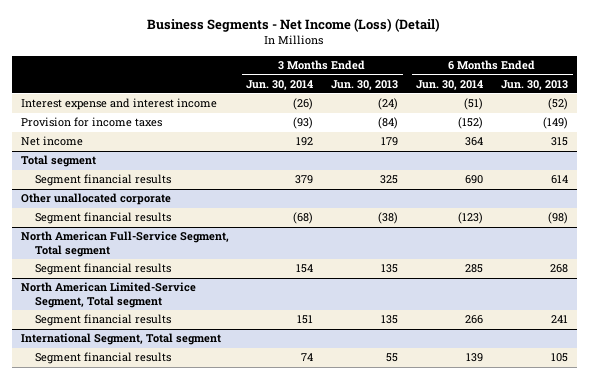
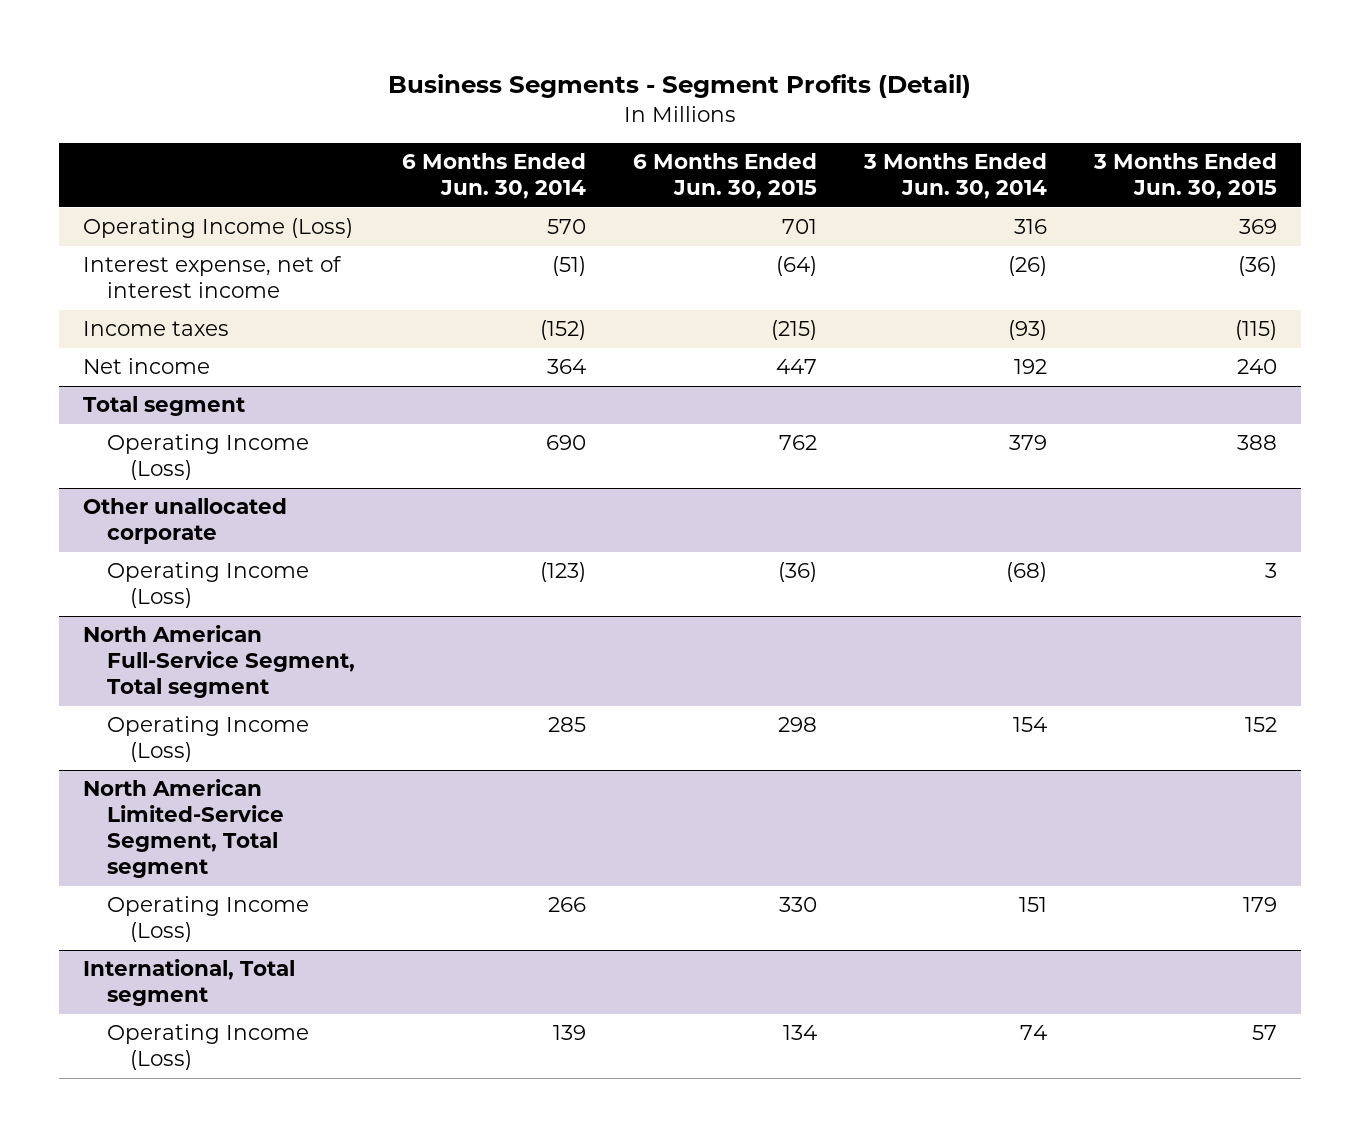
- Business Segments - Net Income (Loss) (Detail)
+ Business Segments - Segment Profits (Detail)
- | 3 Months Ended Jun. 30, 2014 | 3 Months Ended Jun. 30, 2013 | 6 Months Ended Jun. 30, 2014 | 6 Months Ended Jun. 30, 2013
+ | 6 Months Ended Jun. 30, 2014 | 6 Months Ended Jun. 30, 2015 | 3 Months Ended Jun. 30, 2014 | 3 Months Ended Jun. 30, 2015
- Interest expense and interest income | (26) | (24) | (51) | (52)
- Provision for income taxes | (93) | (84) | (152) | (149)
+ Operating Income (Loss) | 570 | 701 | 316 | 369
+ Interest expense, net of interest income | (51) | (64) | (26) | (36)
+ Income taxes | (152) | (215) | (93) | (115)
@ Total segment
- Segment financial results | 379 | 325 | 690 | 614
+ Operating Income (Loss) | 690 | 762 | 379 | 388
@ Other unallocated corporate
- Segment financial results | (68) | (38) | (123) | (98)
+ Operating Income (Loss) | (123) | (36) | (68) | 3
@ North American Full-Service Segment, Total segment
- Segment financial results | 154 | 135 | 285 | 268
+ Operating Income (Loss) | 285 | 298 | 154 | 152
@ North American Limited-Service Segment, Total segment
- Segment financial results | 151 | 135 | 266 | 241
- International Segment, Total segment
- Segment financial results | 74 | 55 | 139 | 105
@ North American Limited-Service Segment, Total segment
+ Operating Income (Loss) | 266 | 330 | 151 | 179
+ International, Total segment
+ Operating Income (Loss) | 139 | 134 | 74 | 57

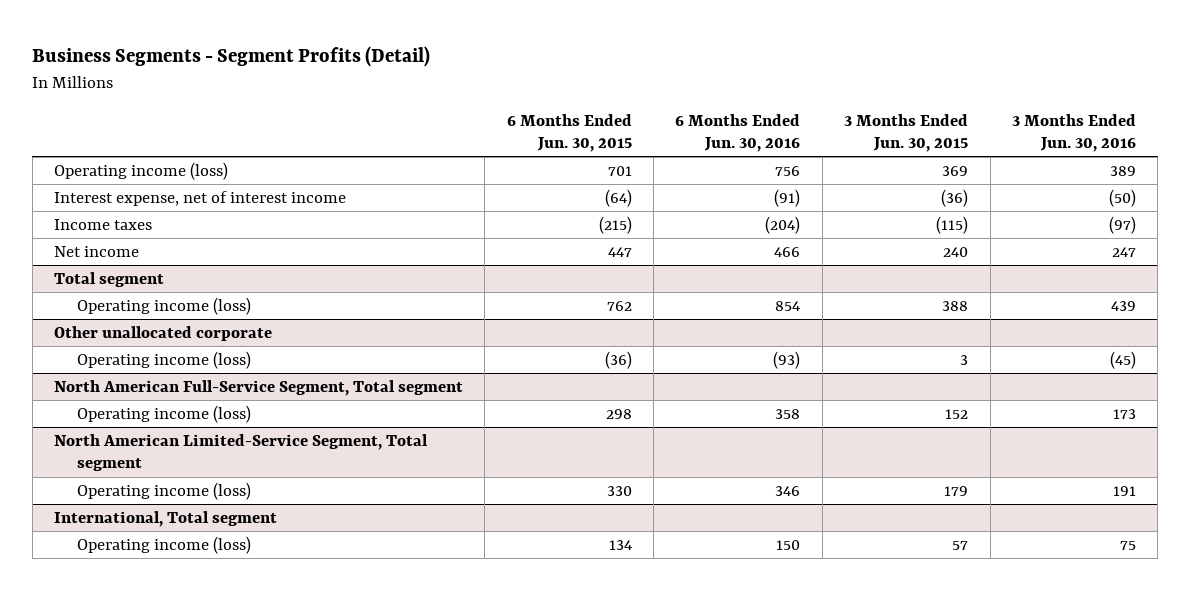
- | 6 Months Ended Jun. 30, 2014 | 6 Months Ended Jun. 30, 2015 | 3 Months Ended Jun. 30, 2014 | 3 Months Ended Jun. 30, 2015
+ | 6 Months Ended Jun. 30, 2015 | 6 Months Ended Jun. 30, 2016 | 3 Months Ended Jun. 30, 2015 | 3 Months Ended Jun. 30, 2016
- Operating Income (Loss) | 570 | 701 | 316 | 369
+ Operating income (loss) | 701 | 756 | 369 | 389
@ Total segment
- Operating Income (Loss) | 690 | 762 | 379 | 388
+ Operating income (loss) | 762 | 854 | 388 | 439
@ Other unallocated corporate
- Operating Income (Loss) | (123) | (36) | (68) | 3
+ Operating income (loss) | (36) | (93) | 3 | (45)
@ North American Full-Service Segment, Total segment
- Operating Income (Loss) | 285 | 298 | 154 | 152
+ Operating income (loss) | 298 | 358 | 152 | 173
@ North American Limited-Service Segment, Total segment
- Operating Income (Loss) | 266 | 330 | 151 | 179
+ Operating income (loss) | 330 | 346 | 179 | 191
@ International, Total segment
- Operating Income (Loss) | 139 | 134 | 74 | 57
+ Operating income (loss) | 134 | 150 | 57 | 75

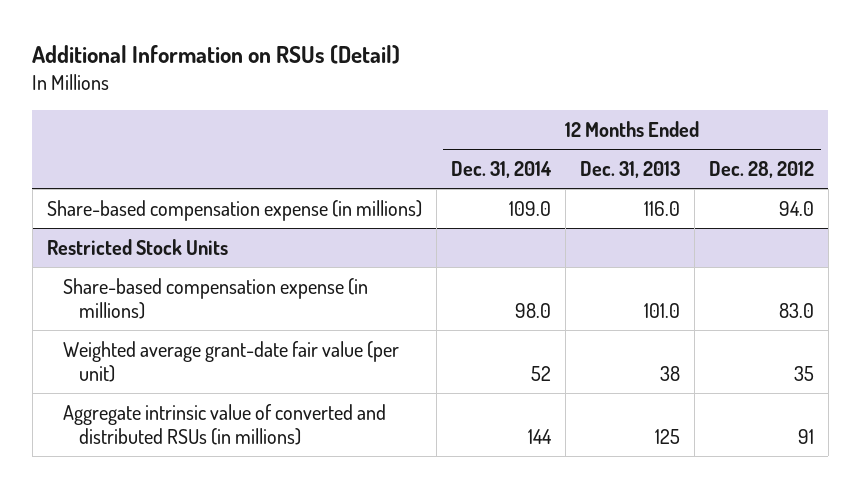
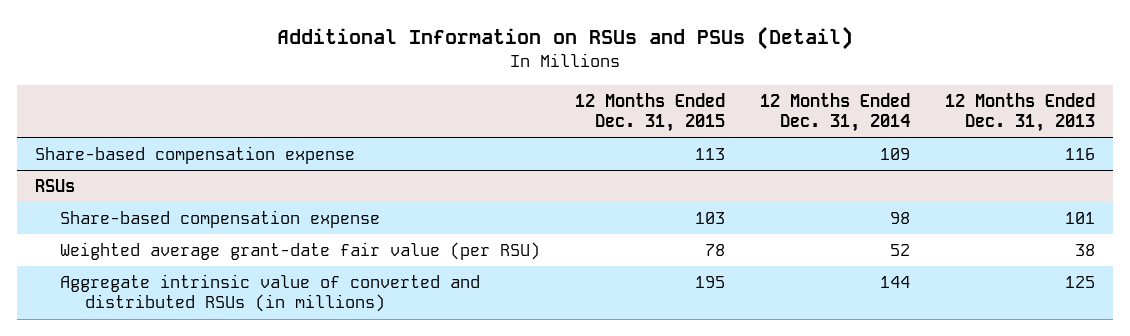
- Additional Information on RSUs (Detail)
+ Additional Information on RSUs and PSUs (Detail)
- | 12 Months Ended Dec. 31, 2014 | 12 Months Ended Dec. 31, 2013 | 12 Months Ended Dec. 28, 2012
+ | 12 Months Ended Dec. 31, 2015 | 12 Months Ended Dec. 31, 2014 | 12 Months Ended Dec. 31, 2013
- Share-based compensation expense (in millions) | 109.0 | 116.0 | 94.0
- Restricted Stock Units
- Share-based compensation expense (in millions) | 98.0 | 101.0 | 83.0
- Weighted average grant-date fair value (per unit) | 52 | 38 | 35
+ Share-based compensation expense | 113 | 109 | 116
+ RSUs
+ Share-based compensation expense | 103 | 98 | 101
+ Weighted average grant-date fair value (per RSU) | 78 | 52 | 38

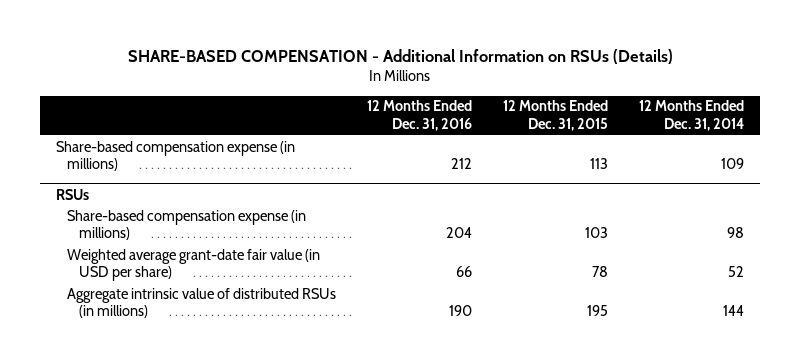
- Additional Information on RSUs and PSUs (Detail)
+ SHARE-BASED COMPENSATION - Additional Information on RSUs (Details)
- | 12 Months Ended Dec. 31, 2015 | 12 Months Ended Dec. 31, 2014 | 12 Months Ended Dec. 31, 2013
+ | 12 Months Ended Dec. 31, 2016 | 12 Months Ended Dec. 31, 2015 | 12 Months Ended Dec. 31, 2014
- Share-based compensation expense | 113 | 109 | 116
+ Share-based compensation expense (in millions) | 212 | 113 | 109
@ RSUs
- Share-based compensation expense | 103 | 98 | 101
- Weighted average grant-date fair value (per RSU) | 78 | 52 | 38
- Aggregate intrinsic value of converted and distributed RSUs (in millions) | 195 | 144 | 125
+ Share-based compensation expense (in millions) | 204 | 103 | 98
+ Weighted average grant-date fair value (in USD per share) | 66 | 78 | 52
+ Aggregate intrinsic value of distributed RSUs (in millions) | 190 | 195 | 144

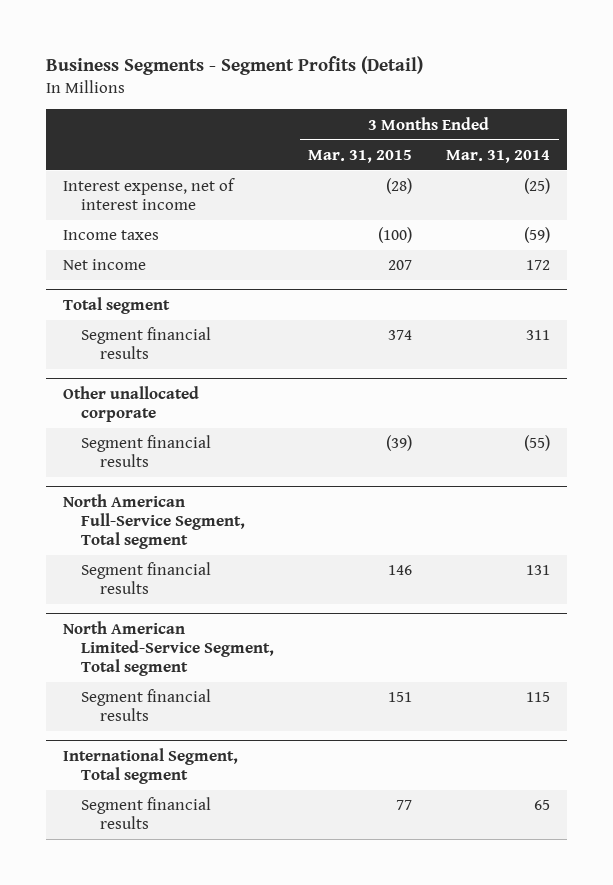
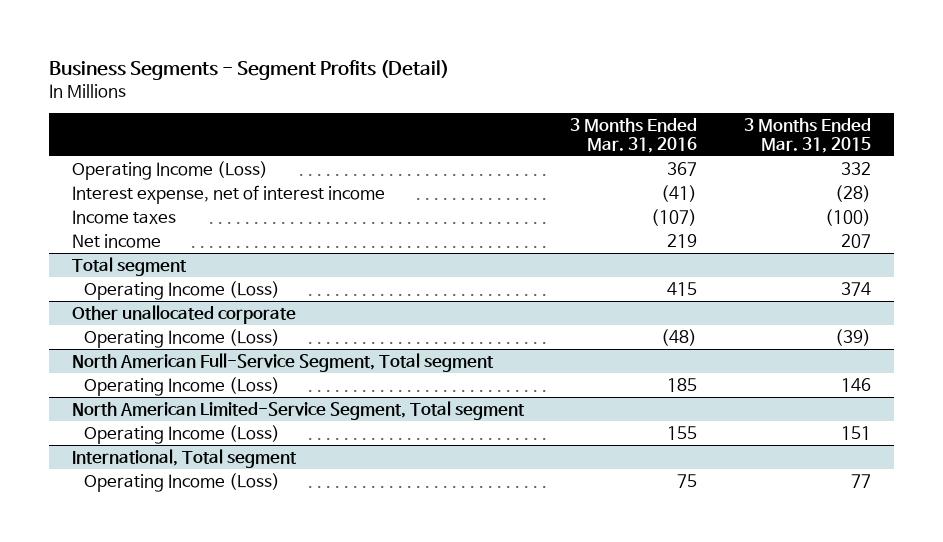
- | 3 Months Ended Mar. 31, 2015 | 3 Months Ended Mar. 31, 2014
+ | 3 Months Ended Mar. 31, 2016 | 3 Months Ended Mar. 31, 2015
+ Operating Income (Loss) | 367 | 332
@ Total segment
- Segment financial results | 374 | 311
+ Operating Income (Loss) | 415 | 374
@ Other unallocated corporate
- Segment financial results | (39) | (55)
+ Operating Income (Loss) | (48) | (39)
@ North American Full-Service Segment, Total segment
- Segment financial results | 146 | 131
+ Operating Income (Loss) | 185 | 146
@ North American Limited-Service Segment, Total segment
- Segment financial results | 151 | 115
- International Segment, Total segment
- Segment financial results | 77 | 65
@ North American Limited-Service Segment, Total segment
+ Operating Income (Loss) | 155 | 151
+ International, Total segment
+ Operating Income (Loss) | 75 | 77

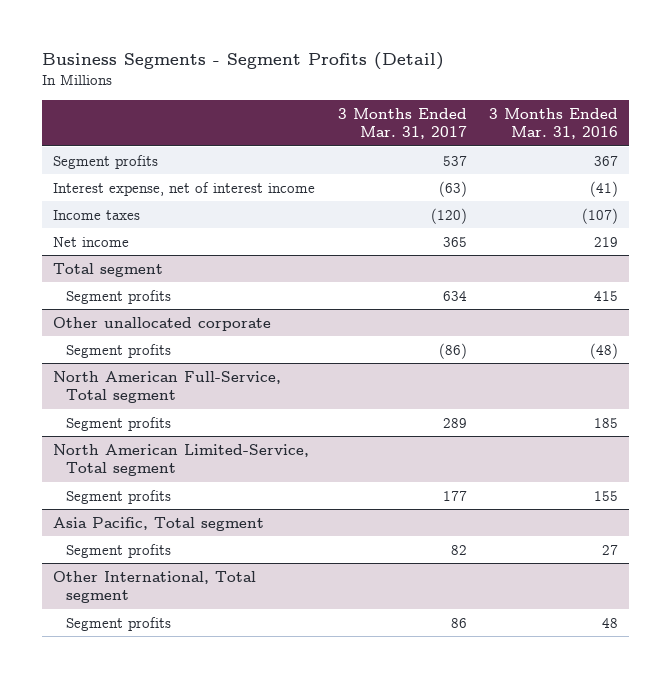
- | 3 Months Ended Mar. 31, 2016 | 3 Months Ended Mar. 31, 2015
+ | 3 Months Ended Mar. 31, 2017 | 3 Months Ended Mar. 31, 2016
- Operating Income (Loss) | 367 | 332
+ Segment profits | 537 | 367
@ Total segment
- Operating Income (Loss) | 415 | 374
+ Segment profits | 634 | 415
@ Other unallocated corporate
- Operating Income (Loss) | (48) | (39)
- North American Full-Service Segment, Total segment
- Operating Income (Loss) | 185 | 146
- North American Limited-Service Segment, Total segment
- Operating Income (Loss) | 155 | 151
- International, Total segment
- Operating Income (Loss) | 75 | 77
@ Other unallocated corporate
+ Segment profits | (86) | (48)
+ North American Full-Service, Total segment
+ Segment profits | 289 | 185
+ North American Limited-Service, Total segment
+ Segment profits | 177 | 155
+ Asia Pacific, Total segment
+ Segment profits | 82 | 27
+ Other International, Total segment
+ Segment profits | 86 | 48

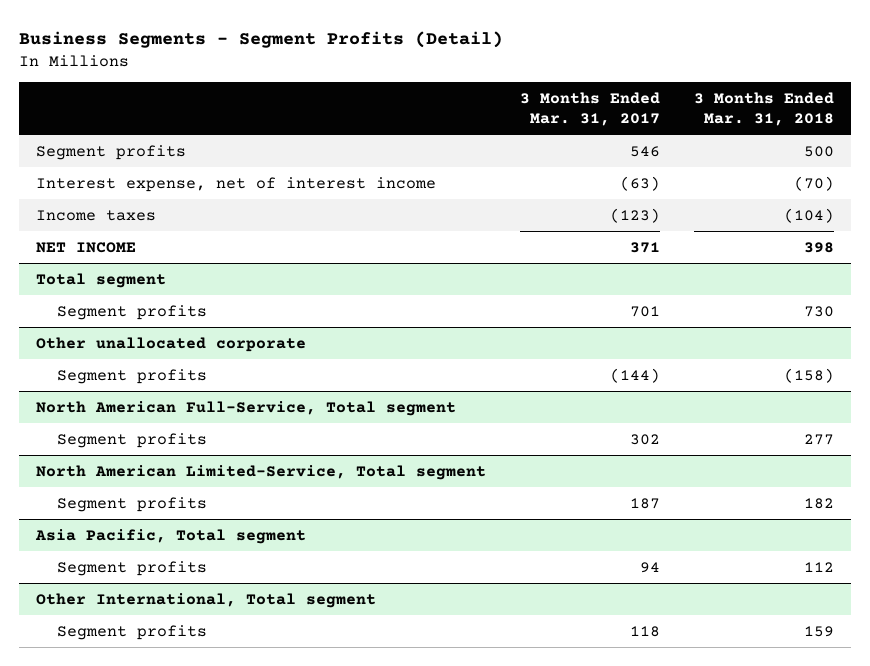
- | 3 Months Ended Mar. 31, 2017 | 3 Months Ended Mar. 31, 2016
+ | 3 Months Ended Mar. 31, 2017 | 3 Months Ended Mar. 31, 2018
- Segment profits | 537 | 367
+ Segment profits | 546 | 500
- Income taxes | (120) | (107)
- Net income | 365 | 219
+ Income taxes | (123) | (104)
+ NET INCOME | 371 | 398
@ Total segment
- Segment profits | 634 | 415
+ Segment profits | 701 | 730
@ Other unallocated corporate
- Segment profits | (86) | (48)
+ Segment profits | (144) | (158)
@ North American Full-Service, Total segment
- Segment profits | 289 | 185
+ Segment profits | 302 | 277
@ North American Limited-Service, Total segment
- Segment profits | 177 | 155
+ Segment profits | 187 | 182
@ Asia Pacific, Total segment
- Segment profits | 82 | 27
+ Segment profits | 94 | 112
@ Other International, Total segment
- Segment profits | 86 | 48
+ Segment profits | 118 | 159

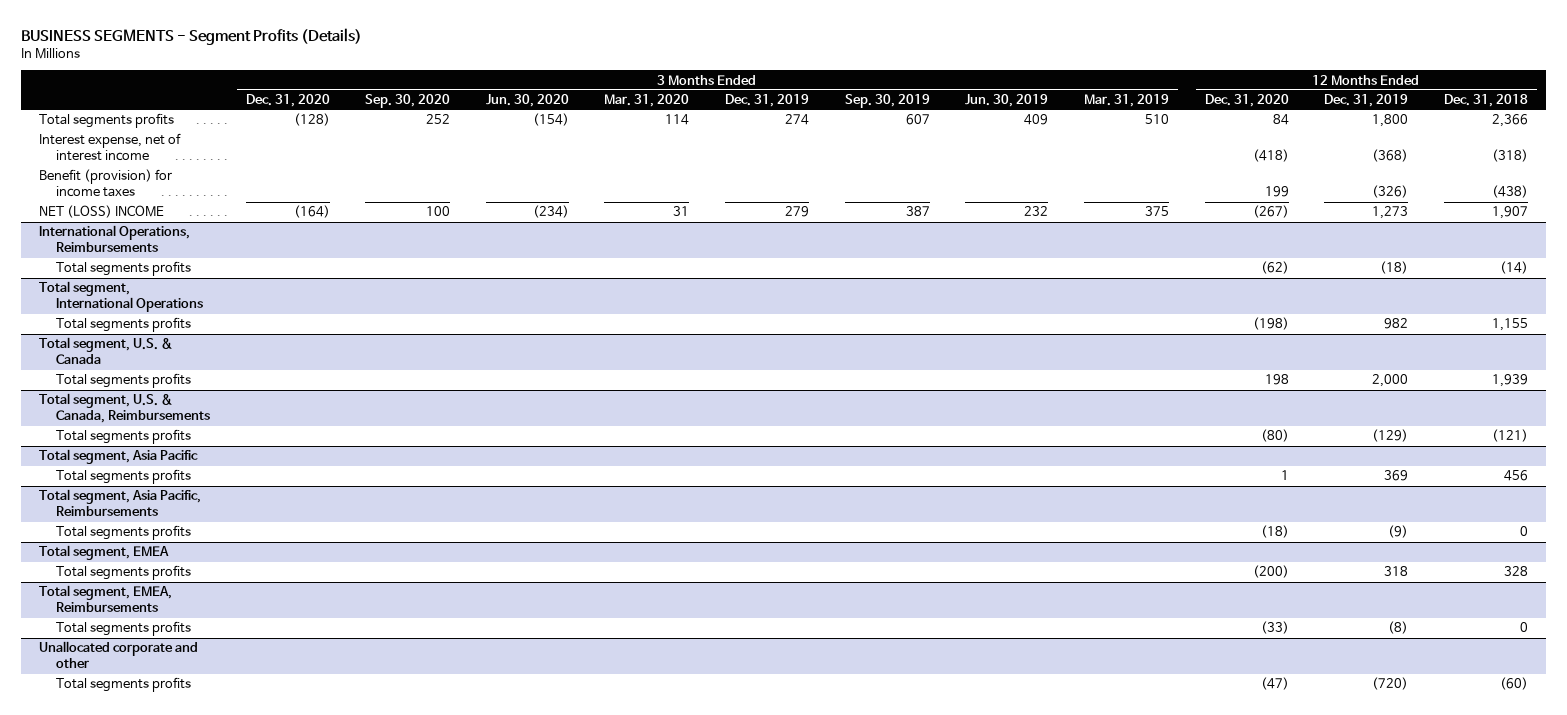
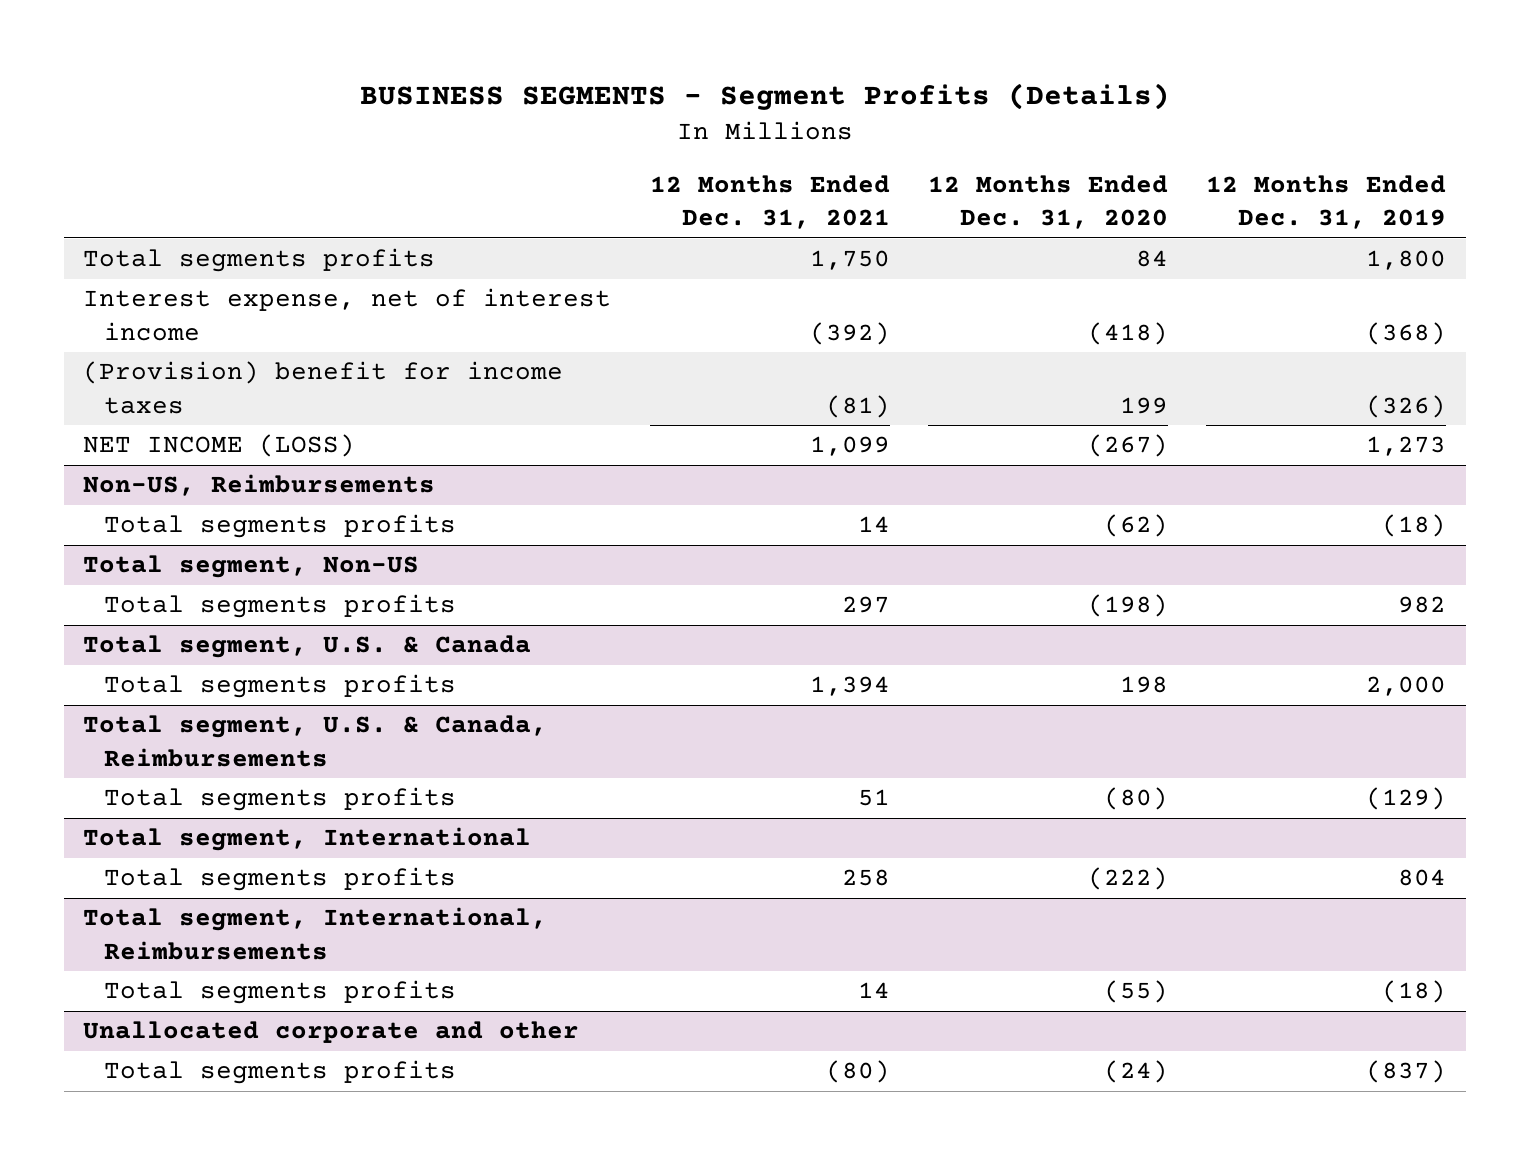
- | 3 Months Ended Dec. 31, 2020 | 3 Months Ended Sep. 30, 2020 | 3 Months Ended Jun. 30, 2020 | 3 Months Ended Mar. 31, 2020 | 3 Months Ended Dec. 31, 2019 | 3 Months Ended Sep. 30, 2019 | 3 Months Ended Jun. 30, 2019 | 3 Months Ended Mar. 31, 2019 | 12 Months Ended Dec. 31, 2020 | 12 Months Ended Dec. 31, 2019 | 12 Months Ended Dec. 31, 2018
+ | 12 Months Ended Dec. 31, 2021 | 12 Months Ended Dec. 31, 2020 | 12 Months Ended Dec. 31, 2019
- Benefit (provision) for income taxes | | | | | | | | | 199 | (326) | (438)
- NET (LOSS) INCOME | (164) | 100 | (234) | 31 | 279 | 387 | 232 | 375 | (267) | 1,273 | 1,907
- International Operations, Reimbursements
+ (Provision) benefit for income taxes | (81) | 199 | (326)
+ NET INCOME (LOSS) | 1,099 | (267) | 1,273
+ Non-US, Reimbursements
- Total segment, International Operations
+ Total segment, Non-US
- Total segment, Asia Pacific
- Total segments profits | | | | | | | | | 1 | 369 | 456
- Total segment, Asia Pacific, Reimbursements
- Total segments profits | | | | | | | | | (18) | (9) | 0
- Total segment, EMEA
- Total segments profits | | | | | | | | | (200) | 318 | 328
- Total segment, EMEA, Reimbursements
- Total segments profits | | | | | | | | | (33) | (8) | 0
+ Total segment, International
+ Total segments profits | 258 | (222) | 804
+ Total segment, International, Reimbursements
+ Total segments profits | 14 | (55) | (18)
@ Unallocated corporate and other
- Total segments profits | | | | | | | | | (47) | (720) | (60)
+ Total segments profits | (80) | (24) | (837)

